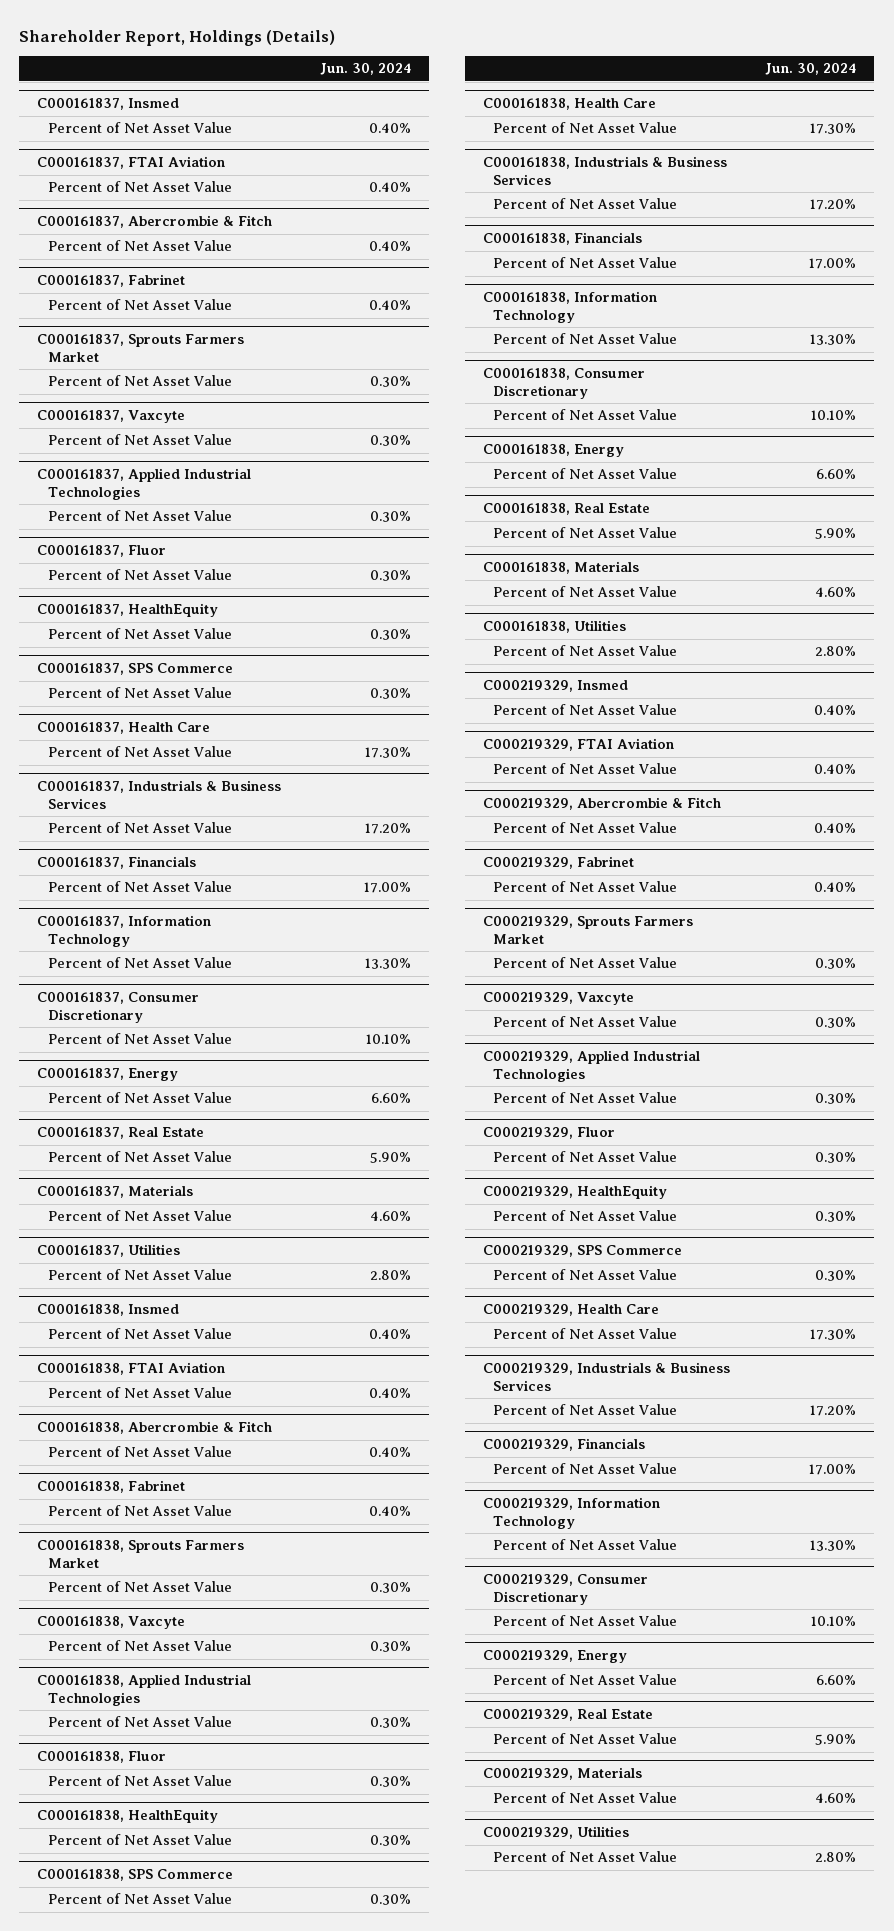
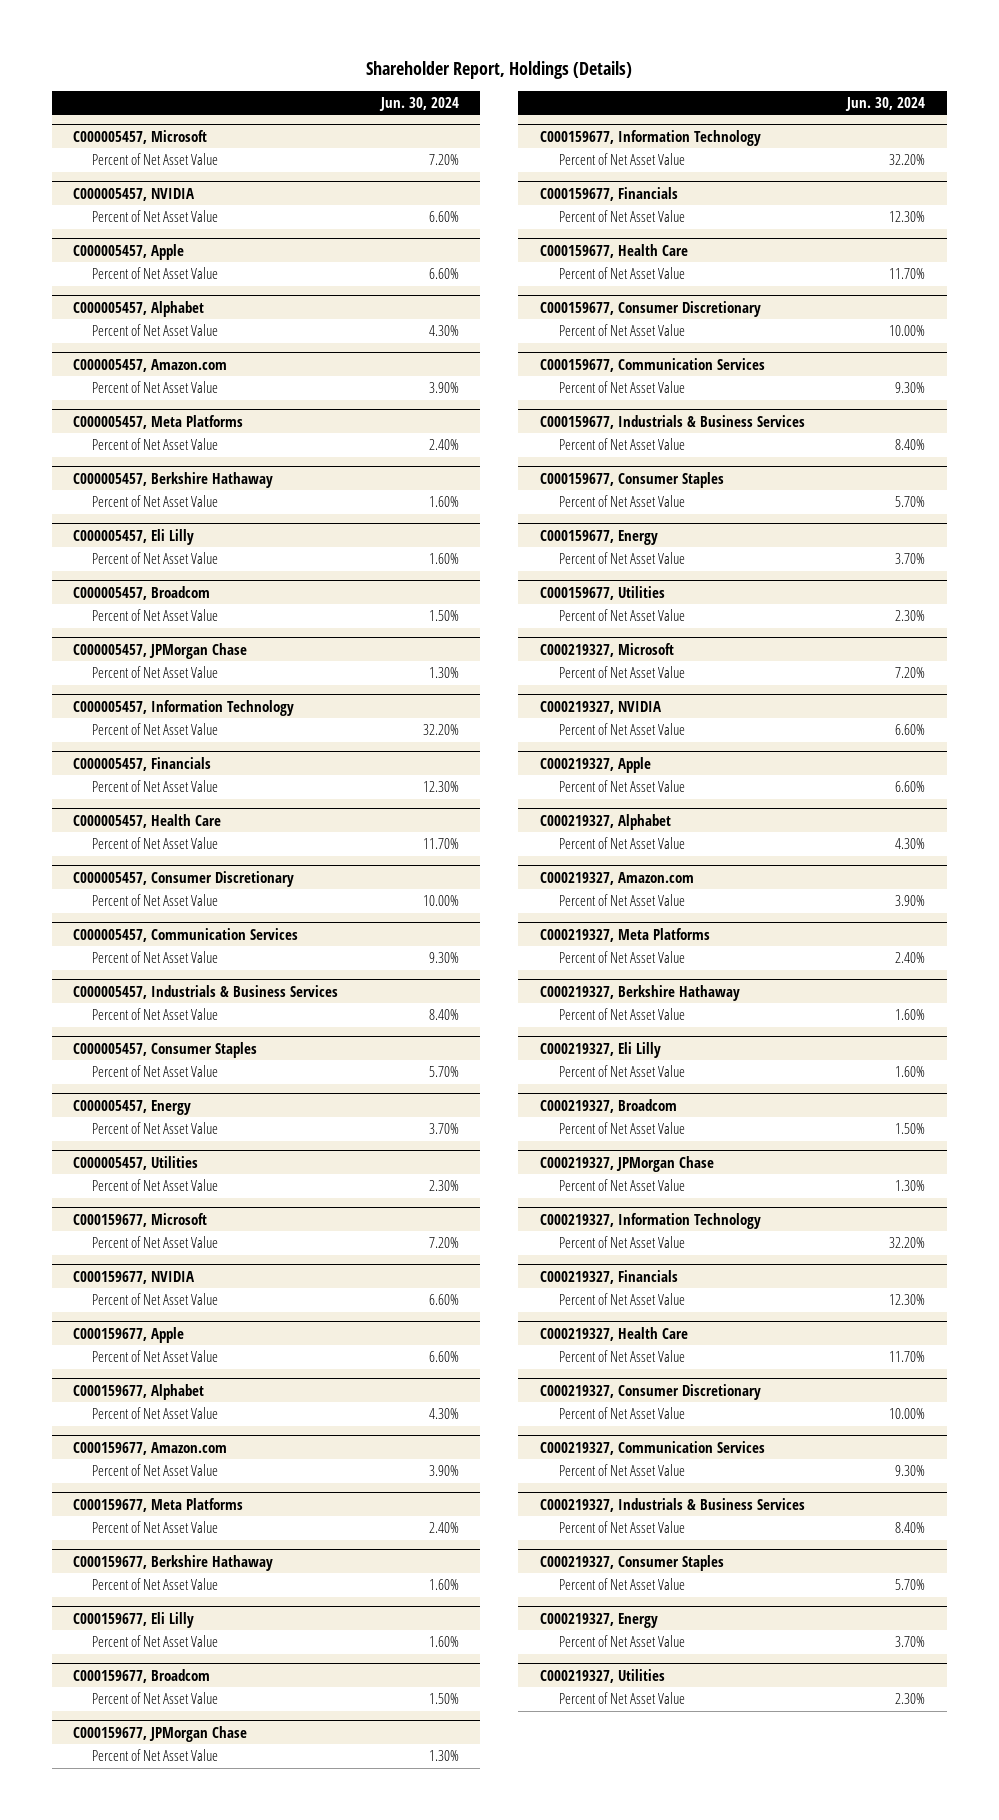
- C000161837, Insmed
- Percent of Net Asset Value | 0.40%
- C000161837, FTAI Aviation
- Percent of Net Asset Value | 0.40%
- C000161837, Abercrombie & Fitch
- Percent of Net Asset Value | 0.40%
- C000161837, Fabrinet
- Percent of Net Asset Value | 0.40%
- C000161837, Sprouts Farmers Market
- Percent of Net Asset Value | 0.30%
- C000161837, Vaxcyte
- Percent of Net Asset Value | 0.30%
- C000161837, Applied Industrial Technologies
- Percent of Net Asset Value | 0.30%
- C000161837, Fluor
- Percent of Net Asset Value | 0.30%
- C000161837, HealthEquity
- Percent of Net Asset Value | 0.30%
- C000161837, SPS Commerce
- Percent of Net Asset Value | 0.30%
- C000161837, Health Care
- Percent of Net Asset Value | 17.30%
- C000161837, Industrials & Business Services
- Percent of Net Asset Value | 17.20%
- C000161837, Financials
- Percent of Net Asset Value | 17.00%
- C000161837, Information Technology
- Percent of Net Asset Value | 13.30%
- C000161837, Consumer Discretionary
- Percent of Net Asset Value | 10.10%
- C000161837, Energy
+ C000005457, Microsoft
+ Percent of Net Asset Value | 7.20%
+ C000005457, NVIDIA
- C000161837, Real Estate
- Percent of Net Asset Value | 5.90%
- C000161837, Materials
- Percent of Net Asset Value | 4.60%
- C000161837, Utilities
- Percent of Net Asset Value | 2.80%
- C000161838, Insmed
- Percent of Net Asset Value | 0.40%
- C000161838, FTAI Aviation
- Percent of Net Asset Value | 0.40%
- C000161838, Abercrombie & Fitch
- Percent of Net Asset Value | 0.40%
- C000161838, Fabrinet
- Percent of Net Asset Value | 0.40%
- C000161838, Sprouts Farmers Market
- Percent of Net Asset Value | 0.30%
- C000161838, Vaxcyte
- Percent of Net Asset Value | 0.30%
- C000161838, Applied Industrial Technologies
- Percent of Net Asset Value | 0.30%
- C000161838, Fluor
- Percent of Net Asset Value | 0.30%
- C000161838, HealthEquity
- Percent of Net Asset Value | 0.30%
- C000161838, SPS Commerce
- Percent of Net Asset Value | 0.30%
- C000161838, Health Care
- Percent of Net Asset Value | 17.30%
- C000161838, Industrials & Business Services
- Percent of Net Asset Value | 17.20%
- C000161838, Financials
- Percent of Net Asset Value | 17.00%
- C000161838, Information Technology
- Percent of Net Asset Value | 13.30%
- C000161838, Consumer Discretionary
- Percent of Net Asset Value | 10.10%
- C000161838, Energy
+ C000005457, Apple
- C000161838, Real Estate
- Percent of Net Asset Value | 5.90%
- C000161838, Materials
- Percent of Net Asset Value | 4.60%
- C000161838, Utilities
- Percent of Net Asset Value | 2.80%
- C000219329, Insmed
- Percent of Net Asset Value | 0.40%
- C000219329, FTAI Aviation
- Percent of Net Asset Value | 0.40%
- C000219329, Abercrombie & Fitch
- Percent of Net Asset Value | 0.40%
- C000219329, Fabrinet
- Percent of Net Asset Value | 0.40%
- C000219329, Sprouts Farmers Market
- Percent of Net Asset Value | 0.30%
- C000219329, Vaxcyte
- Percent of Net Asset Value | 0.30%
- C000219329, Applied Industrial Technologies
- Percent of Net Asset Value | 0.30%
- C000219329, Fluor
- Percent of Net Asset Value | 0.30%
- C000219329, HealthEquity
- Percent of Net Asset Value | 0.30%
- C000219329, SPS Commerce
- Percent of Net Asset Value | 0.30%
- C000219329, Health Care
- Percent of Net Asset Value | 17.30%
- C000219329, Industrials & Business Services
- Percent of Net Asset Value | 17.20%
- C000219329, Financials
- Percent of Net Asset Value | 17.00%
- C000219329, Information Technology
- Percent of Net Asset Value | 13.30%
- C000219329, Consumer Discretionary
- Percent of Net Asset Value | 10.10%
- C000219329, Energy
+ C000005457, Alphabet
+ Percent of Net Asset Value | 4.30%
+ C000005457, Amazon.com
+ Percent of Net Asset Value | 3.90%
+ C000005457, Meta Platforms
+ Percent of Net Asset Value | 2.40%
+ C000005457, Berkshire Hathaway
+ Percent of Net Asset Value | 1.60%
+ C000005457, Eli Lilly
+ Percent of Net Asset Value | 1.60%
+ C000005457, Broadcom
+ Percent of Net Asset Value | 1.50%
+ C000005457, JPMorgan Chase
+ Percent of Net Asset Value | 1.30%
+ C000005457, Information Technology
+ Percent of Net Asset Value | 32.20%
+ C000005457, Financials
+ Percent of Net Asset Value | 12.30%
+ C000005457, Health Care
+ Percent of Net Asset Value | 11.70%
+ C000005457, Consumer Discretionary
+ Percent of Net Asset Value | 10.00%
+ C000005457, Communication Services
+ Percent of Net Asset Value | 9.30%
+ C000005457, Industrials & Business Services
+ Percent of Net Asset Value | 8.40%
+ C000005457, Consumer Staples
+ Percent of Net Asset Value | 5.70%
+ C000005457, Energy
+ Percent of Net Asset Value | 3.70%
+ C000005457, Utilities
+ Percent of Net Asset Value | 2.30%
+ C000159677, Microsoft
+ Percent of Net Asset Value | 7.20%
+ C000159677, NVIDIA
- C000219329, Real Estate
- Percent of Net Asset Value | 5.90%
- C000219329, Materials
- Percent of Net Asset Value | 4.60%
- C000219329, Utilities
- Percent of Net Asset Value | 2.80%
+ C000159677, Apple
+ Percent of Net Asset Value | 6.60%
+ C000159677, Alphabet
+ Percent of Net Asset Value | 4.30%
+ C000159677, Amazon.com
+ Percent of Net Asset Value | 3.90%
+ C000159677, Meta Platforms
+ Percent of Net Asset Value | 2.40%
+ C000159677, Berkshire Hathaway
+ Percent of Net Asset Value | 1.60%
+ C000159677, Eli Lilly
+ Percent of Net Asset Value | 1.60%
+ C000159677, Broadcom
+ Percent of Net Asset Value | 1.50%
+ C000159677, JPMorgan Chase
+ Percent of Net Asset Value | 1.30%
+ C000159677, Information Technology
+ Percent of Net Asset Value | 32.20%
+ C000159677, Financials
+ Percent of Net Asset Value | 12.30%
+ C000159677, Health Care
+ Percent of Net Asset Value | 11.70%
+ C000159677, Consumer Discretionary
+ Percent of Net Asset Value | 10.00%
+ C000159677, Communication Services
+ Percent of Net Asset Value | 9.30%
+ C000159677, Industrials & Business Services
+ Percent of Net Asset Value | 8.40%
+ C000159677, Consumer Staples
+ Percent of Net Asset Value | 5.70%
+ C000159677, Energy
+ Percent of Net Asset Value | 3.70%
+ C000159677, Utilities
+ Percent of Net Asset Value | 2.30%
+ C000219327, Microsoft
+ Percent of Net Asset Value | 7.20%
+ C000219327, NVIDIA
+ Percent of Net Asset Value | 6.60%
+ C000219327, Apple
+ Percent of Net Asset Value | 6.60%
+ C000219327, Alphabet
+ Percent of Net Asset Value | 4.30%
+ C000219327, Amazon.com
+ Percent of Net Asset Value | 3.90%
+ C000219327, Meta Platforms
+ Percent of Net Asset Value | 2.40%
+ C000219327, Berkshire Hathaway
+ Percent of Net Asset Value | 1.60%
+ C000219327, Eli Lilly
+ Percent of Net Asset Value | 1.60%
+ C000219327, Broadcom
+ Percent of Net Asset Value | 1.50%
+ C000219327, JPMorgan Chase
+ Percent of Net Asset Value | 1.30%
+ C000219327, Information Technology
+ Percent of Net Asset Value | 32.20%
+ C000219327, Financials
+ Percent of Net Asset Value | 12.30%
+ C000219327, Health Care
+ Percent of Net Asset Value | 11.70%
+ C000219327, Consumer Discretionary
+ Percent of Net Asset Value | 10.00%
+ C000219327, Communication Services
+ Percent of Net Asset Value | 9.30%
+ C000219327, Industrials & Business Services
+ Percent of Net Asset Value | 8.40%
+ C000219327, Consumer Staples
+ Percent of Net Asset Value | 5.70%
+ C000219327, Energy
+ Percent of Net Asset Value | 3.70%
+ C000219327, Utilities
+ Percent of Net Asset Value | 2.30%

